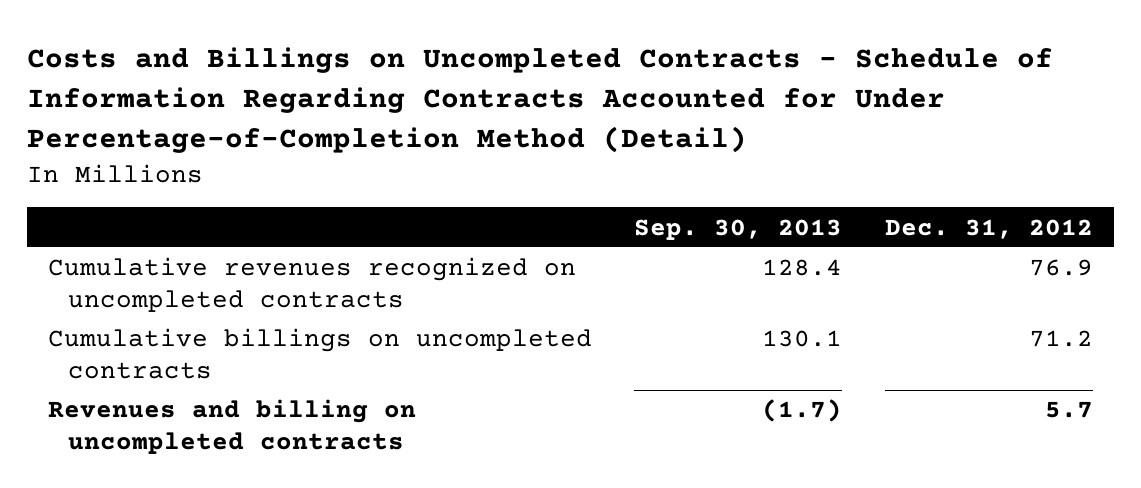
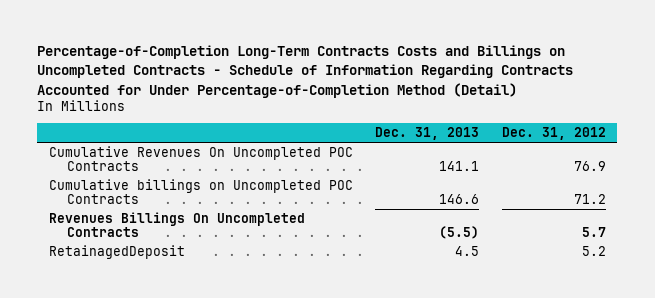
- Costs and Billings on Uncompleted Contracts - Schedule of Information Regarding Contracts Accounted for Under Percentage-of-Completion Method (Detail)
+ Percentage-of-Completion Long-Term Contracts Costs and Billings on Uncompleted Contracts - Schedule of Information Regarding Contracts Accounted for Under Percentage-of-Completion Method (Detail)
- | Sep. 30, 2013 | Dec. 31, 2012
+ | Dec. 31, 2013 | Dec. 31, 2012
- Cumulative revenues recognized on uncompleted contracts | 128.4 | 76.9
- Cumulative billings on uncompleted contracts | 130.1 | 71.2
- Revenues and billing on uncompleted contracts | (1.7) | 5.7
+ Cumulative Revenues On Uncompleted POC Contracts | 141.1 | 76.9
+ Cumulative billings on Uncompleted POC Contracts | 146.6 | 71.2
+ Revenues Billings On Uncompleted Contracts | (5.5) | 5.7
+ RetainagedDeposit | 4.5 | 5.2

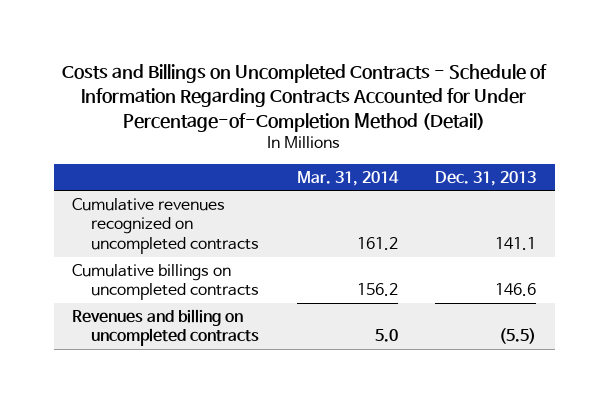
- Percentage-of-Completion Long-Term Contracts Costs and Billings on Uncompleted Contracts - Schedule of Information Regarding Contracts Accounted for Under Percentage-of-Completion Method (Detail)
+ Costs and Billings on Uncompleted Contracts - Schedule of Information Regarding Contracts Accounted for Under Percentage-of-Completion Method (Detail)
- | Dec. 31, 2013 | Dec. 31, 2012
+ | Mar. 31, 2014 | Dec. 31, 2013
- Cumulative Revenues On Uncompleted POC Contracts | 141.1 | 76.9
- Cumulative billings on Uncompleted POC Contracts | 146.6 | 71.2
- Revenues Billings On Uncompleted Contracts | (5.5) | 5.7
- RetainagedDeposit | 4.5 | 5.2
+ Cumulative revenues recognized on uncompleted contracts | 161.2 | 141.1
+ Cumulative billings on uncompleted contracts | 156.2 | 146.6
+ Revenues and billing on uncompleted contracts | 5.0 | (5.5)

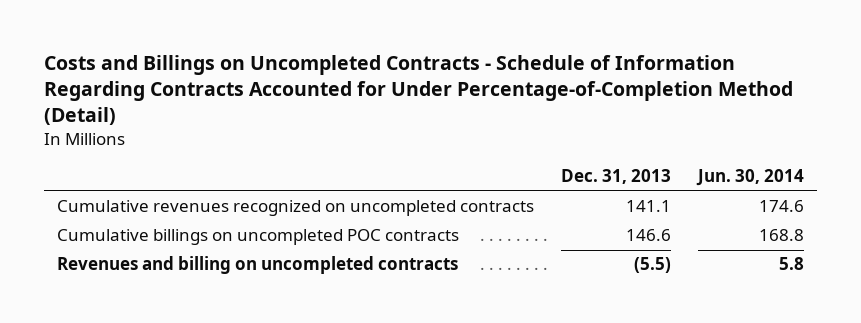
- | Mar. 31, 2014 | Dec. 31, 2013
+ | Dec. 31, 2013 | Jun. 30, 2014
- Cumulative billings on uncompleted contracts | 156.2 | 146.6
+ Cumulative billings on uncompleted POC contracts | 146.6 | 168.8

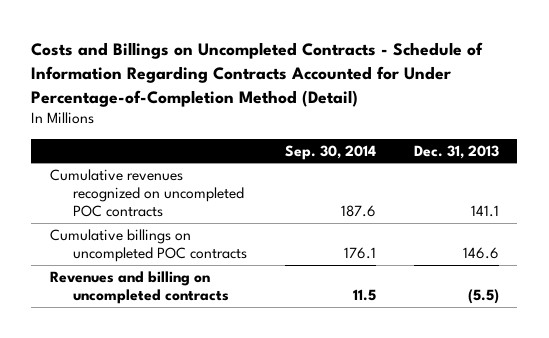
- | Dec. 31, 2013 | Jun. 30, 2014
+ | Sep. 30, 2014 | Dec. 31, 2013
- Cumulative revenues recognized on uncompleted contracts | 141.1 | 174.6
+ Cumulative revenues recognized on uncompleted POC contracts | 187.6 | 141.1

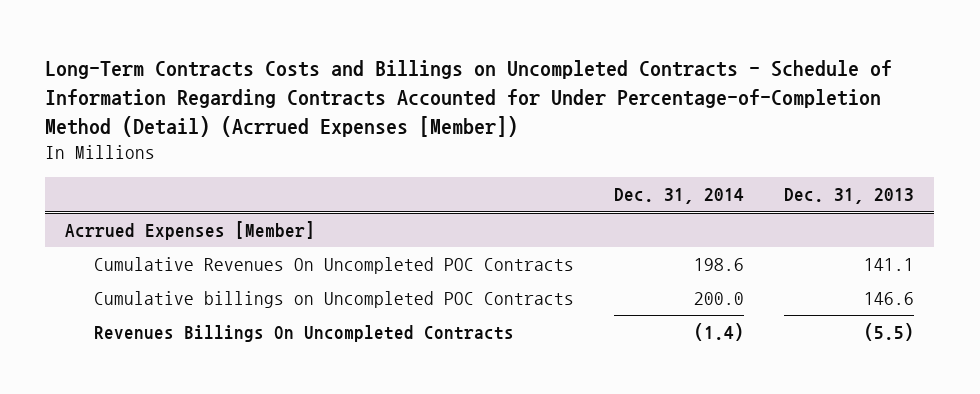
- Costs and Billings on Uncompleted Contracts - Schedule of Information Regarding Contracts Accounted for Under Percentage-of-Completion Method (Detail)
+ Long-Term Contracts Costs and Billings on Uncompleted Contracts - Schedule of Information Regarding Contracts Accounted for Under Percentage-of-Completion Method (Detail) (Acrrued Expenses [Member])
- | Sep. 30, 2014 | Dec. 31, 2013
+ | Dec. 31, 2014 | Dec. 31, 2013
- Cumulative revenues recognized on uncompleted POC contracts | 187.6 | 141.1
- Cumulative billings on uncompleted POC contracts | 176.1 | 146.6
- Revenues and billing on uncompleted contracts | 11.5 | (5.5)
+ Acrrued Expenses [Member]
+ Cumulative Revenues On Uncompleted POC Contracts | 198.6 | 141.1
+ Cumulative billings on Uncompleted POC Contracts | 200.0 | 146.6
+ Revenues Billings On Uncompleted Contracts | (1.4) | (5.5)

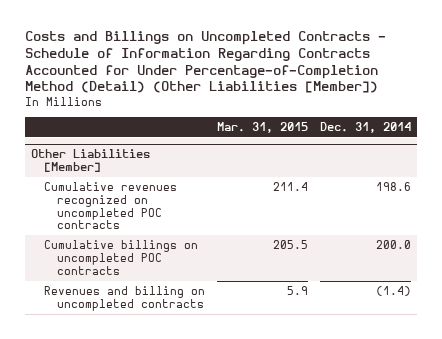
- Long-Term Contracts Costs and Billings on Uncompleted Contracts - Schedule of Information Regarding Contracts Accounted for Under Percentage-of-Completion Method (Detail) (Acrrued Expenses [Member])
+ Costs and Billings on Uncompleted Contracts - Schedule of Information Regarding Contracts Accounted for Under Percentage-of-Completion Method (Detail) (Other Liabilities [Member])
- | Dec. 31, 2014 | Dec. 31, 2013
+ | Mar. 31, 2015 | Dec. 31, 2014
- Acrrued Expenses [Member]
- Cumulative Revenues On Uncompleted POC Contracts | 198.6 | 141.1
- Cumulative billings on Uncompleted POC Contracts | 200.0 | 146.6
- Revenues Billings On Uncompleted Contracts | (1.4) | (5.5)
+ Other Liabilities [Member]
+ Cumulative revenues recognized on uncompleted POC contracts | 211.4 | 198.6
+ Cumulative billings on uncompleted POC contracts | 205.5 | 200.0
+ Revenues and billing on uncompleted contracts | 5.9 | (1.4)

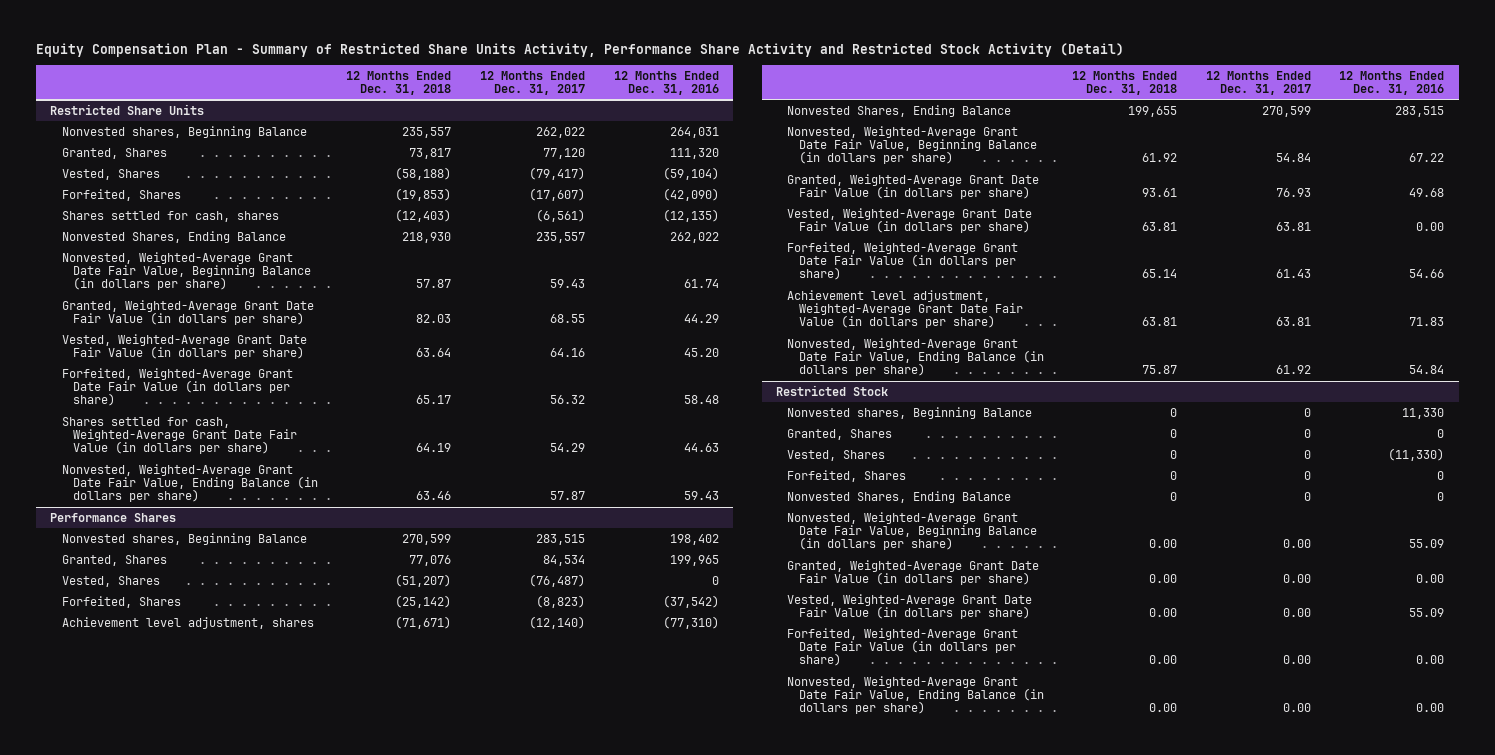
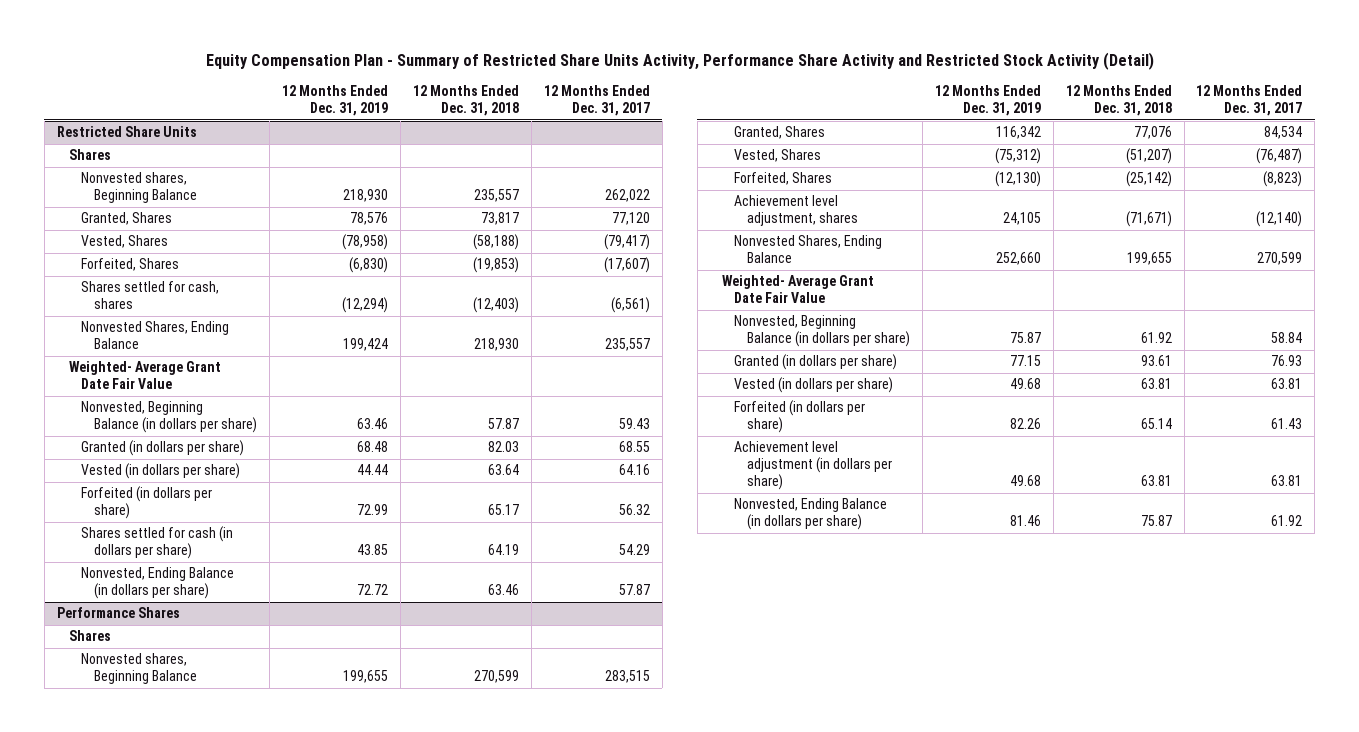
- | 12 Months Ended Dec. 31, 2018 | 12 Months Ended Dec. 31, 2017 | 12 Months Ended Dec. 31, 2016
+ | 12 Months Ended Dec. 31, 2019 | 12 Months Ended Dec. 31, 2018 | 12 Months Ended Dec. 31, 2017
@ Restricted Share Units
+ Shares
- Nonvested, Weighted-Average Grant Date Fair Value, Beginning Balance (in dollars per share) | 57.87 | 59.43 | 61.74
- Granted, Weighted-Average Grant Date Fair Value (in dollars per share) | 82.03 | 68.55 | 44.29
- Vested, Weighted-Average Grant Date Fair Value (in dollars per share) | 63.64 | 64.16 | 45.20
- Forfeited, Weighted-Average Grant Date Fair Value (in dollars per share) | 65.17 | 56.32 | 58.48
- Shares settled for cash, Weighted-Average Grant Date Fair Value (in dollars per share) | 64.19 | 54.29 | 44.63
- Nonvested, Weighted-Average Grant Date Fair Value, Ending Balance (in dollars per share) | 63.46 | 57.87 | 59.43
+ Weighted- Average Grant Date Fair Value
+ Nonvested, Beginning Balance (in dollars per share) | 63.46 | 57.87 | 59.43
+ Granted (in dollars per share) | 68.48 | 82.03 | 68.55
+ Vested (in dollars per share) | 44.44 | 63.64 | 64.16
+ Forfeited (in dollars per share) | 72.99 | 65.17 | 56.32
+ Shares settled for cash (in dollars per share) | 43.85 | 64.19 | 54.29
+ Nonvested, Ending Balance (in dollars per share) | 72.72 | 63.46 | 57.87
@ Performance Shares
+ Shares
- Nonvested, Weighted-Average Grant Date Fair Value, Beginning Balance (in dollars per share) | 61.92 | 54.84 | 67.22
- Granted, Weighted-Average Grant Date Fair Value (in dollars per share) | 93.61 | 76.93 | 49.68
- Vested, Weighted-Average Grant Date Fair Value (in dollars per share) | 63.81 | 63.81 | 0.00
- Forfeited, Weighted-Average Grant Date Fair Value (in dollars per share) | 65.14 | 61.43 | 54.66
- Achievement level adjustment, Weighted-Average Grant Date Fair Value (in dollars per share) | 63.81 | 63.81 | 71.83
- Nonvested, Weighted-Average Grant Date Fair Value, Ending Balance (in dollars per share) | 75.87 | 61.92 | 54.84
- Restricted Stock
- Nonvested shares, Beginning Balance | 0 | 0 | 11,330
- Granted, Shares | 0 | 0 | 0
- Vested, Shares | 0 | 0 | (11,330)
- Forfeited, Shares | 0 | 0 | 0
- Nonvested Shares, Ending Balance | 0 | 0 | 0
- Nonvested, Weighted-Average Grant Date Fair Value, Beginning Balance (in dollars per share) | 0.00 | 0.00 | 55.09
- Granted, Weighted-Average Grant Date Fair Value (in dollars per share) | 0.00 | 0.00 | 0.00
- Vested, Weighted-Average Grant Date Fair Value (in dollars per share) | 0.00 | 0.00 | 55.09
- Forfeited, Weighted-Average Grant Date Fair Value (in dollars per share) | 0.00 | 0.00 | 0.00
- Nonvested, Weighted-Average Grant Date Fair Value, Ending Balance (in dollars per share) | 0.00 | 0.00 | 0.00
@ Performance Shares
+ Weighted- Average Grant Date Fair Value
+ Nonvested, Beginning Balance (in dollars per share) | 75.87 | 61.92 | 58.84
+ Granted (in dollars per share) | 77.15 | 93.61 | 76.93
+ Vested (in dollars per share) | 49.68 | 63.81 | 63.81
+ Forfeited (in dollars per share) | 82.26 | 65.14 | 61.43
+ Achievement level adjustment (in dollars per share) | 49.68 | 63.81 | 63.81
+ Nonvested, Ending Balance (in dollars per share) | 81.46 | 75.87 | 61.92

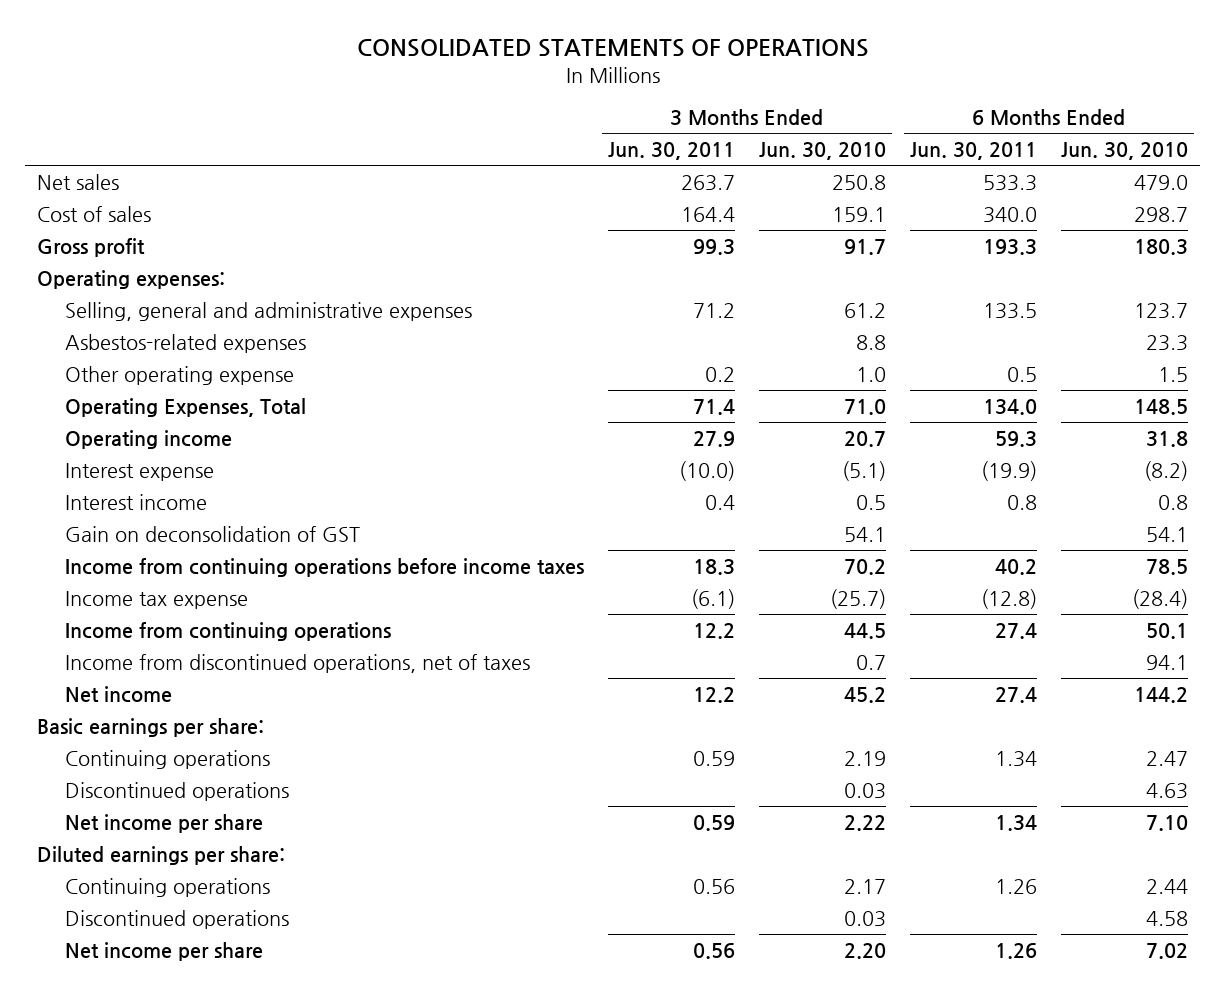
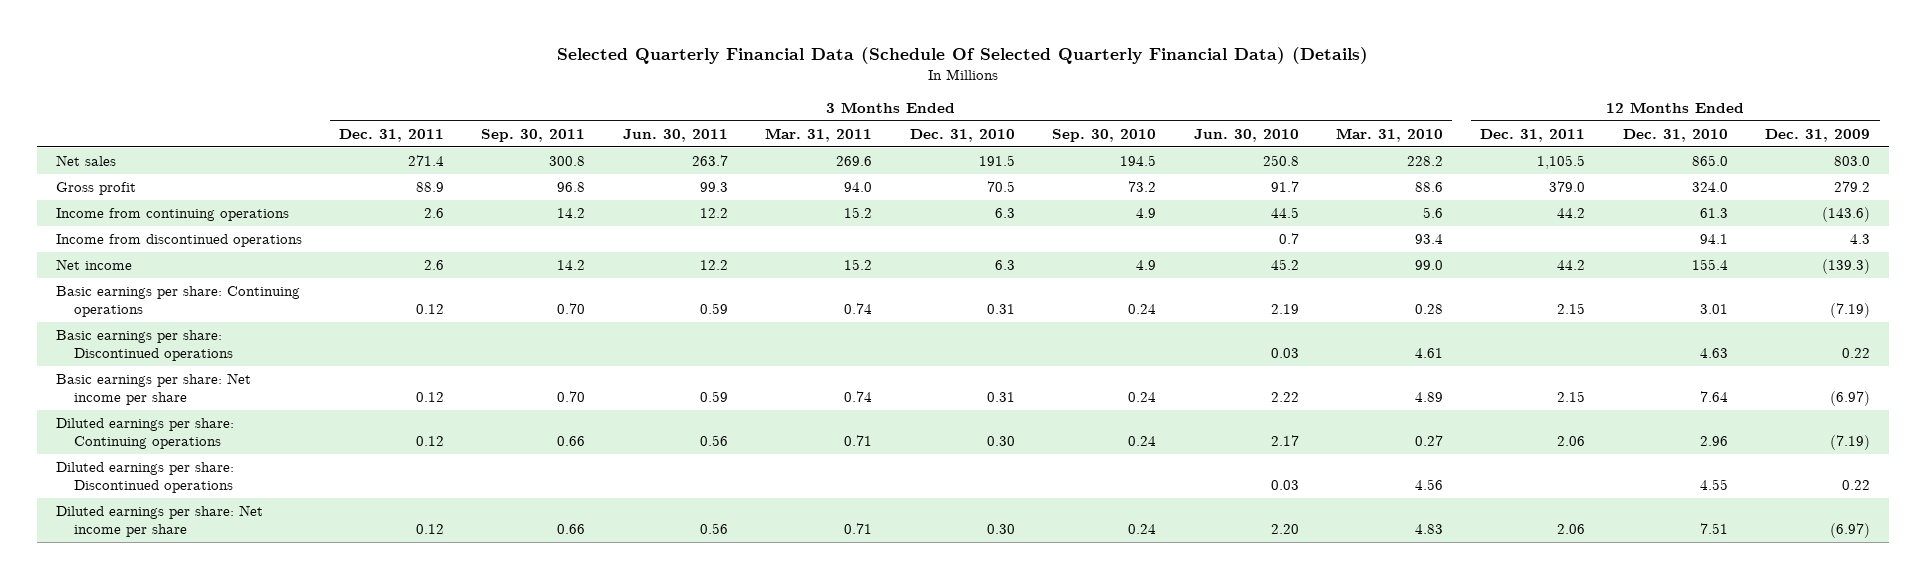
- CONSOLIDATED STATEMENTS OF OPERATIONS
+ Selected Quarterly Financial Data (Schedule Of Selected Quarterly Financial Data) (Details)
- | 3 Months Ended Jun. 30, 2011 | 3 Months Ended Jun. 30, 2010 | 6 Months Ended Jun. 30, 2011 | 6 Months Ended Jun. 30, 2010
+ | 3 Months Ended Dec. 31, 2011 | 3 Months Ended Sep. 30, 2011 | 3 Months Ended Jun. 30, 2011 | 3 Months Ended Mar. 31, 2011 | 3 Months Ended Dec. 31, 2010 | 3 Months Ended Sep. 30, 2010 | 3 Months Ended Jun. 30, 2010 | 3 Months Ended Mar. 31, 2010 | 12 Months Ended Dec. 31, 2011 | 12 Months Ended Dec. 31, 2010 | 12 Months Ended Dec. 31, 2009
- Cost of sales | 164.4 | 159.1 | 340.0 | 298.7
- Operating expenses:
- Selling, general and administrative expenses | 71.2 | 61.2 | 133.5 | 123.7
- Asbestos-related expenses | | 8.8 | | 23.3
- Other operating expense | 0.2 | 1.0 | 0.5 | 1.5
- Operating Expenses, Total | 71.4 | 71.0 | 134.0 | 148.5
- Operating income | 27.9 | 20.7 | 59.3 | 31.8
- Interest expense | (10.0) | (5.1) | (19.9) | (8.2)
- Interest income | 0.4 | 0.5 | 0.8 | 0.8
- Gain on deconsolidation of GST | | 54.1 | | 54.1
- Income from continuing operations before income taxes | 18.3 | 70.2 | 40.2 | 78.5
- Income tax expense | (6.1) | (25.7) | (12.8) | (28.4)
- Income from discontinued operations, net of taxes | | 0.7 | | 94.1
+ Income from discontinued operations | | | | | | | 0.7 | 93.4 | | 94.1 | 4.3
- Basic earnings per share:
- Continuing operations | 0.59 | 2.19 | 1.34 | 2.47
- Discontinued operations | | 0.03 | | 4.63
- Net income per share | 0.59 | 2.22 | 1.34 | 7.10
- Diluted earnings per share:
- Continuing operations | 0.56 | 2.17 | 1.26 | 2.44
- Discontinued operations | | 0.03 | | 4.58
- Net income per share | 0.56 | 2.20 | 1.26 | 7.02
+ Basic earnings per share: Continuing operations | 0.12 | 0.70 | 0.59 | 0.74 | 0.31 | 0.24 | 2.19 | 0.28 | 2.15 | 3.01 | (7.19)
+ Basic earnings per share: Discontinued operations | | | | | | | 0.03 | 4.61 | | 4.63 | 0.22
+ Basic earnings per share: Net income per share | 0.12 | 0.70 | 0.59 | 0.74 | 0.31 | 0.24 | 2.22 | 4.89 | 2.15 | 7.64 | (6.97)
+ Diluted earnings per share: Continuing operations | 0.12 | 0.66 | 0.56 | 0.71 | 0.30 | 0.24 | 2.17 | 0.27 | 2.06 | 2.96 | (7.19)
+ Diluted earnings per share: Discontinued operations | | | | | | | 0.03 | 4.56 | | 4.55 | 0.22
+ Diluted earnings per share: Net income per share | 0.12 | 0.66 | 0.56 | 0.71 | 0.30 | 0.24 | 2.20 | 4.83 | 2.06 | 7.51 | (6.97)

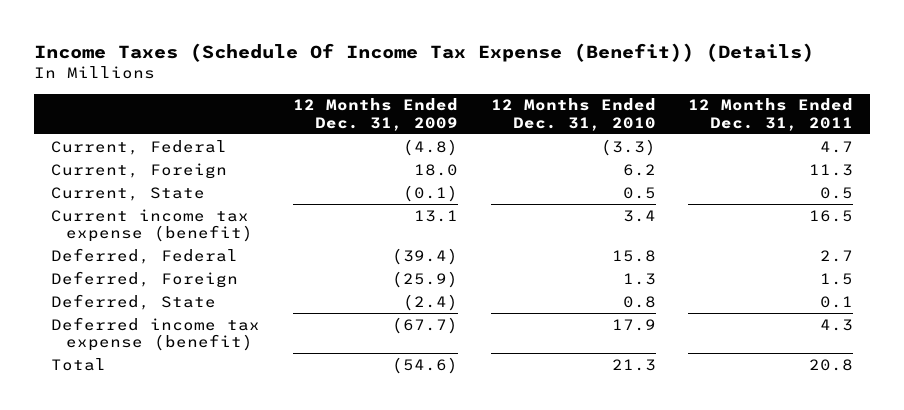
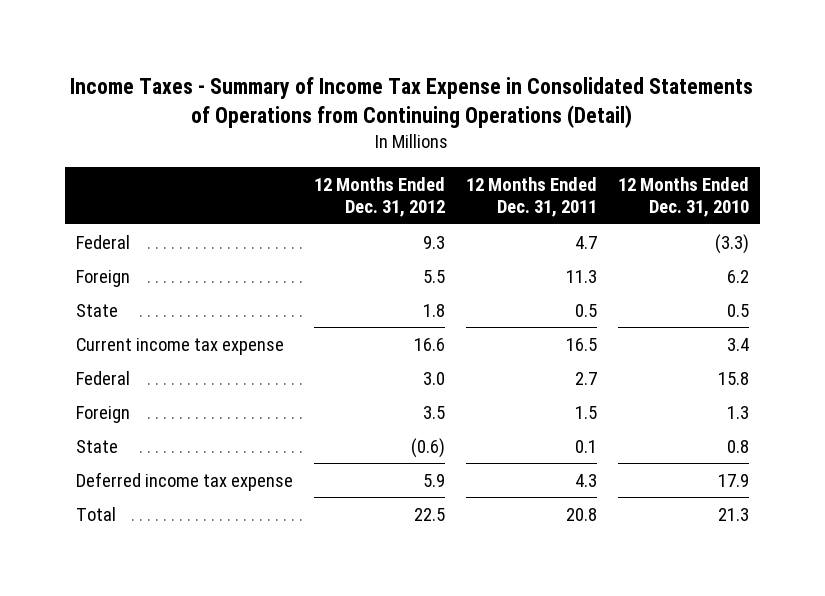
- Income Taxes (Schedule Of Income Tax Expense (Benefit)) (Details)
+ Income Taxes - Summary of Income Tax Expense in Consolidated Statements of Operations from Continuing Operations (Detail)
- | 12 Months Ended Dec. 31, 2009 | 12 Months Ended Dec. 31, 2010 | 12 Months Ended Dec. 31, 2011
+ | 12 Months Ended Dec. 31, 2012 | 12 Months Ended Dec. 31, 2011 | 12 Months Ended Dec. 31, 2010
- Current, Federal | (4.8) | (3.3) | 4.7
- Current, Foreign | 18.0 | 6.2 | 11.3
- Current, State | (0.1) | 0.5 | 0.5
- Current income tax expense (benefit) | 13.1 | 3.4 | 16.5
- Deferred, Federal | (39.4) | 15.8 | 2.7
- Deferred, Foreign | (25.9) | 1.3 | 1.5
- Deferred, State | (2.4) | 0.8 | 0.1
- Deferred income tax expense (benefit) | (67.7) | 17.9 | 4.3
+ Federal | 9.3 | 4.7 | (3.3)
+ Foreign | 5.5 | 11.3 | 6.2
+ State | 1.8 | 0.5 | 0.5
+ Current income tax expense | 16.6 | 16.5 | 3.4
+ Federal | 3.0 | 2.7 | 15.8
+ Foreign | 3.5 | 1.5 | 1.3
+ State | (0.6) | 0.1 | 0.8
+ Deferred income tax expense | 5.9 | 4.3 | 17.9

